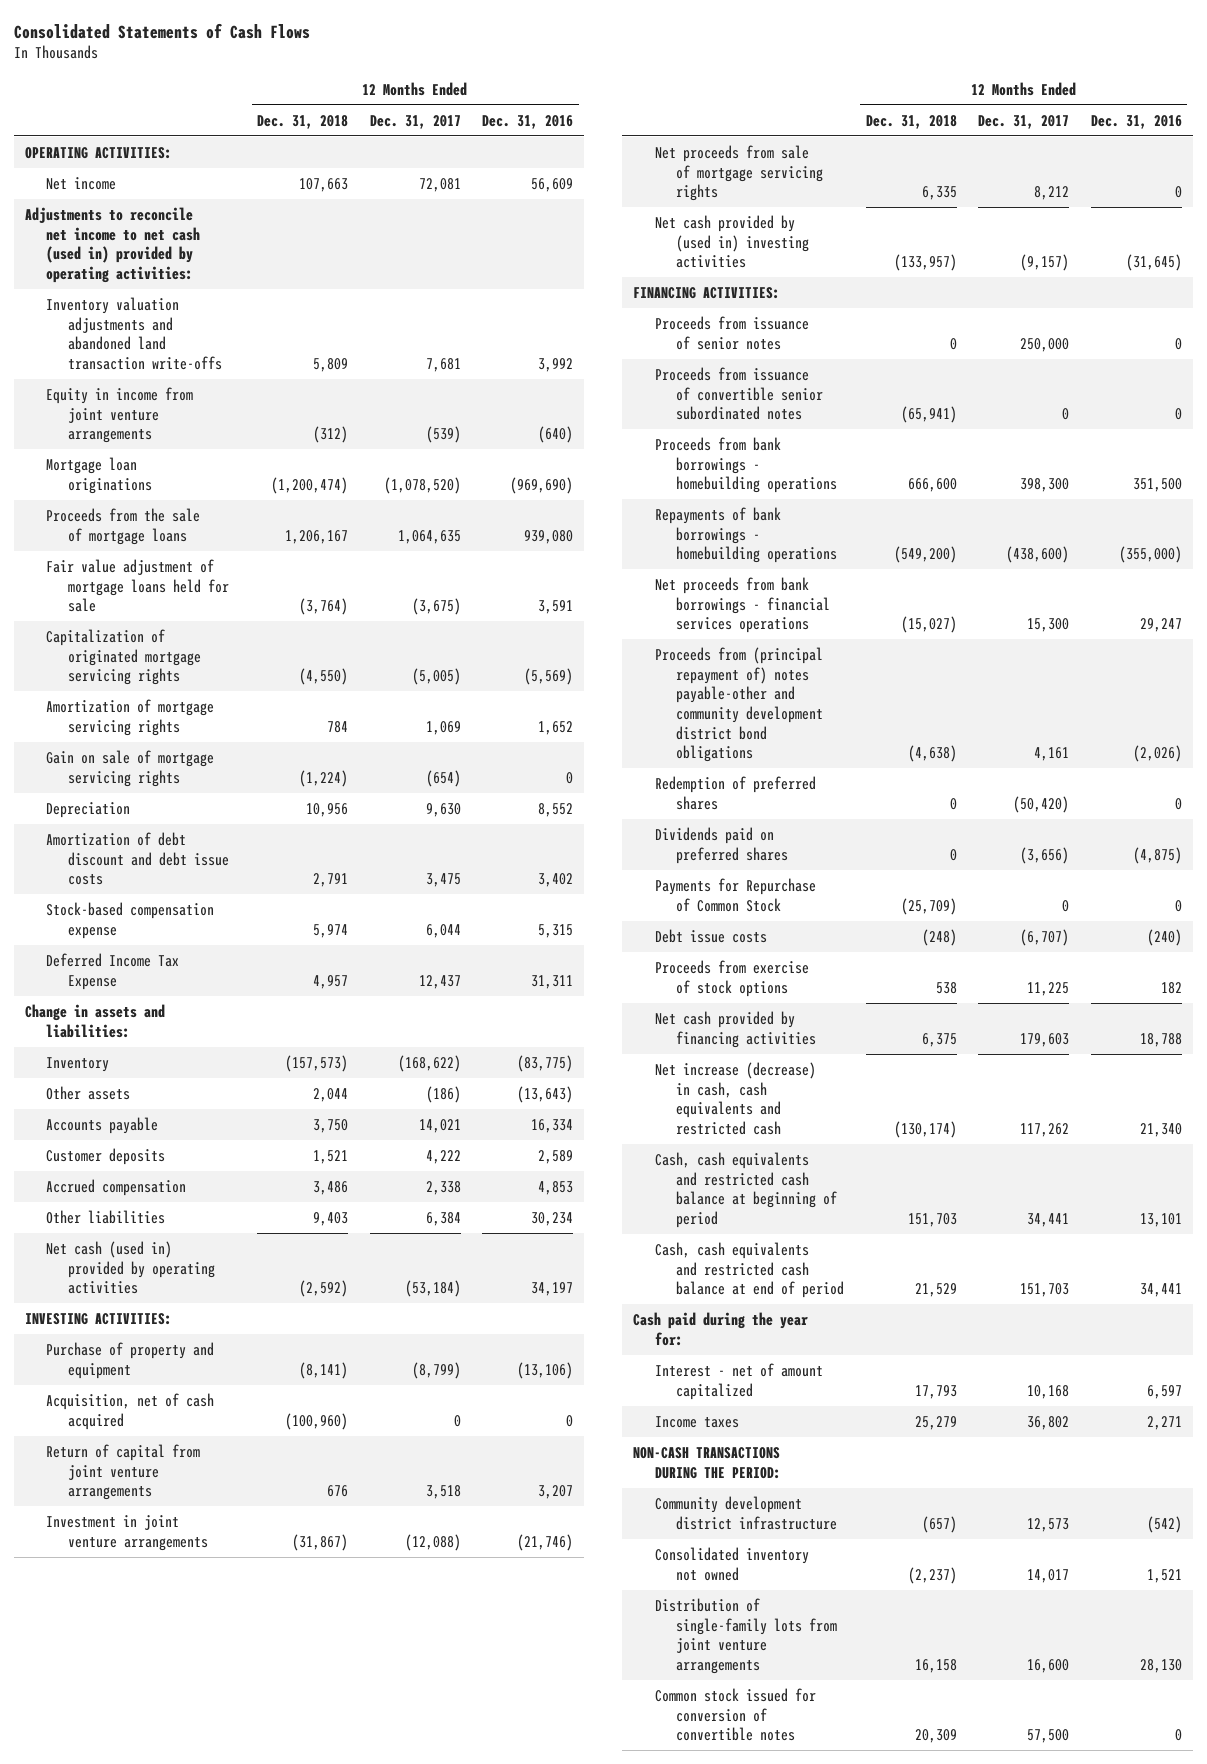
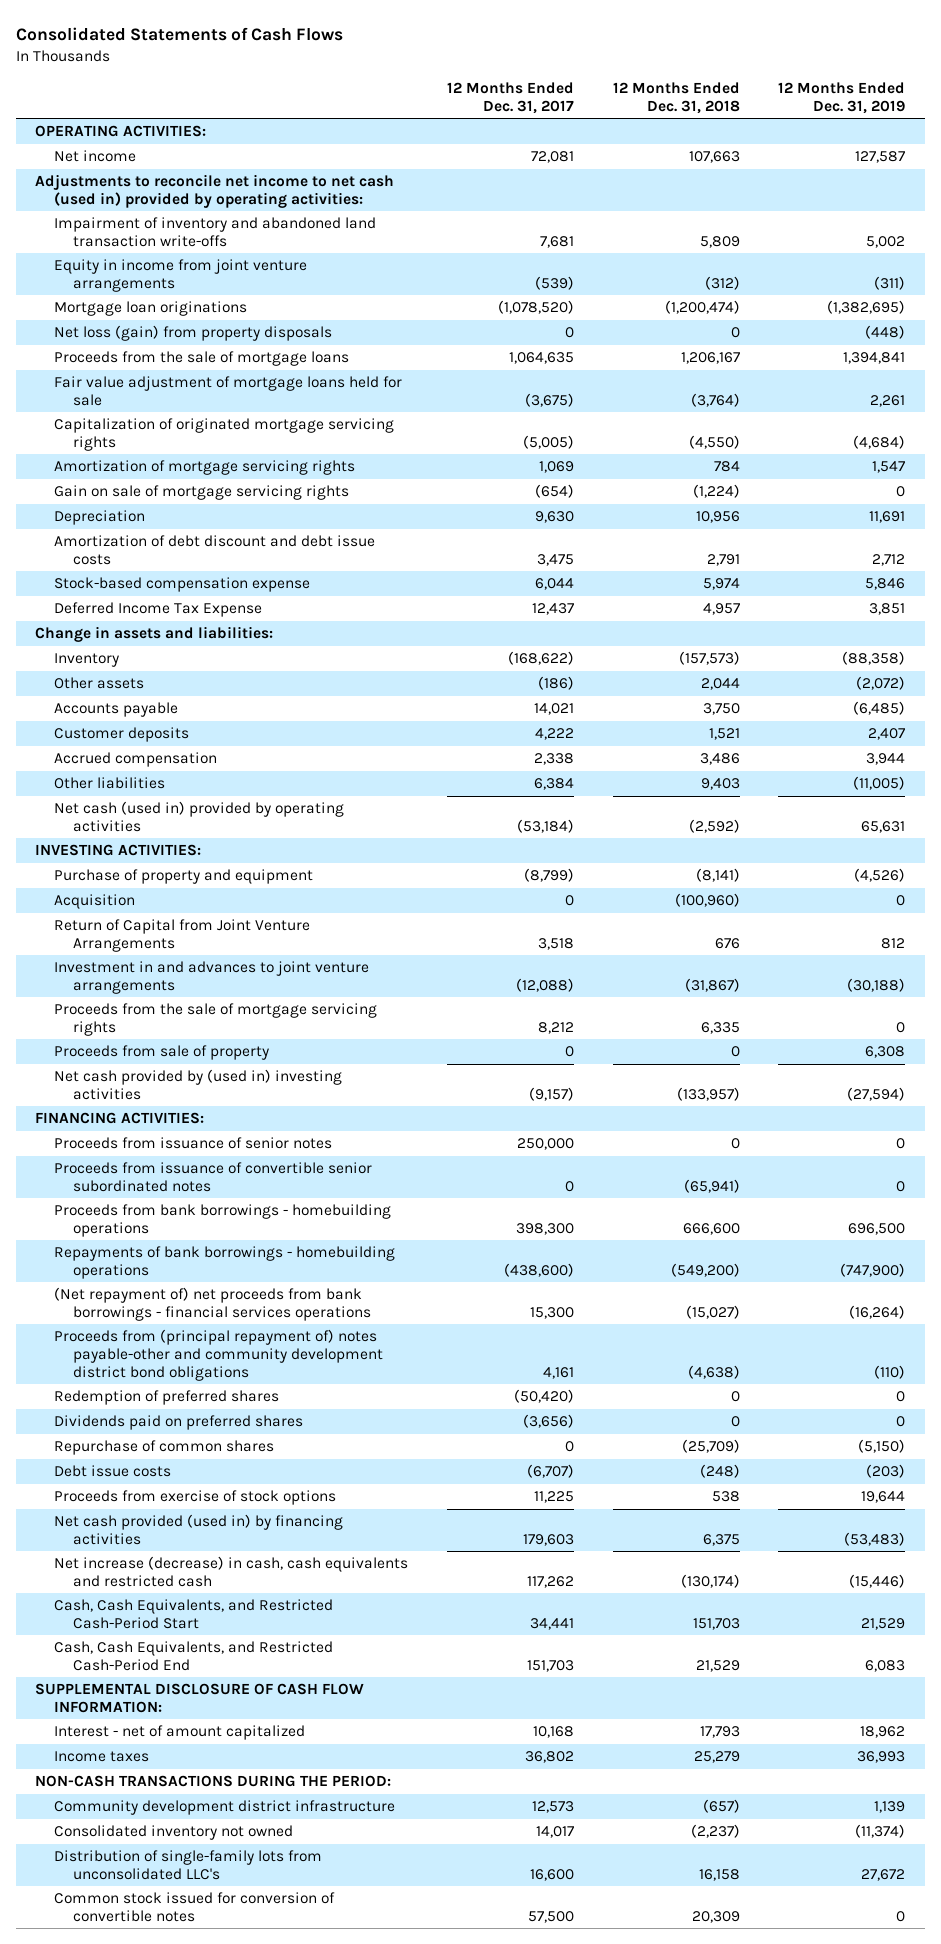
- | 12 Months Ended Dec. 31, 2018 | 12 Months Ended Dec. 31, 2017 | 12 Months Ended Dec. 31, 2016
+ | 12 Months Ended Dec. 31, 2017 | 12 Months Ended Dec. 31, 2018 | 12 Months Ended Dec. 31, 2019
- Inventory valuation adjustments and abandoned land transaction write-offs | 5,809 | 7,681 | 3,992
+ Impairment of inventory and abandoned land transaction write-offs | 7,681 | 5,809 | 5,002
+ Net loss (gain) from property disposals | 0 | 0 | (448)
- Acquisition, net of cash acquired | (100,960) | 0 | 0
- Return of capital from joint venture arrangements | 676 | 3,518 | 3,207
- Investment in joint venture arrangements | (31,867) | (12,088) | (21,746)
- Net proceeds from sale of mortgage servicing rights | 6,335 | 8,212 | 0
+ Acquisition | 0 | (100,960) | 0
+ Return of Capital from Joint Venture Arrangements | 3,518 | 676 | 812
+ Investment in and advances to joint venture arrangements | (12,088) | (31,867) | (30,188)
+ Proceeds from the sale of mortgage servicing rights | 8,212 | 6,335 | 0
+ Proceeds from sale of property | 0 | 0 | 6,308
- Net proceeds from bank borrowings - financial services operations | (15,027) | 15,300 | 29,247
+ (Net repayment of) net proceeds from bank borrowings - financial services operations | 15,300 | (15,027) | (16,264)
- Payments for Repurchase of Common Stock | (25,709) | 0 | 0
+ Repurchase of common shares | 0 | (25,709) | (5,150)
- Net cash provided by financing activities | 6,375 | 179,603 | 18,788
+ Net cash provided (used in) by financing activities | 179,603 | 6,375 | (53,483)
- Cash, cash equivalents and restricted cash balance at beginning of period | 151,703 | 34,441 | 13,101
- Cash, cash equivalents and restricted cash balance at end of period | 21,529 | 151,703 | 34,441
- Cash paid during the year for:
+ Cash, Cash Equivalents, and Restricted Cash-Period Start | 34,441 | 151,703 | 21,529
+ Cash, Cash Equivalents, and Restricted Cash-Period End | 151,703 | 21,529 | 6,083
+ SUPPLEMENTAL DISCLOSURE OF CASH FLOW INFORMATION:
- Distribution of single-family lots from joint venture arrangements | 16,158 | 16,600 | 28,130
+ Distribution of single-family lots from unconsolidated LLC's | 16,600 | 16,158 | 27,672

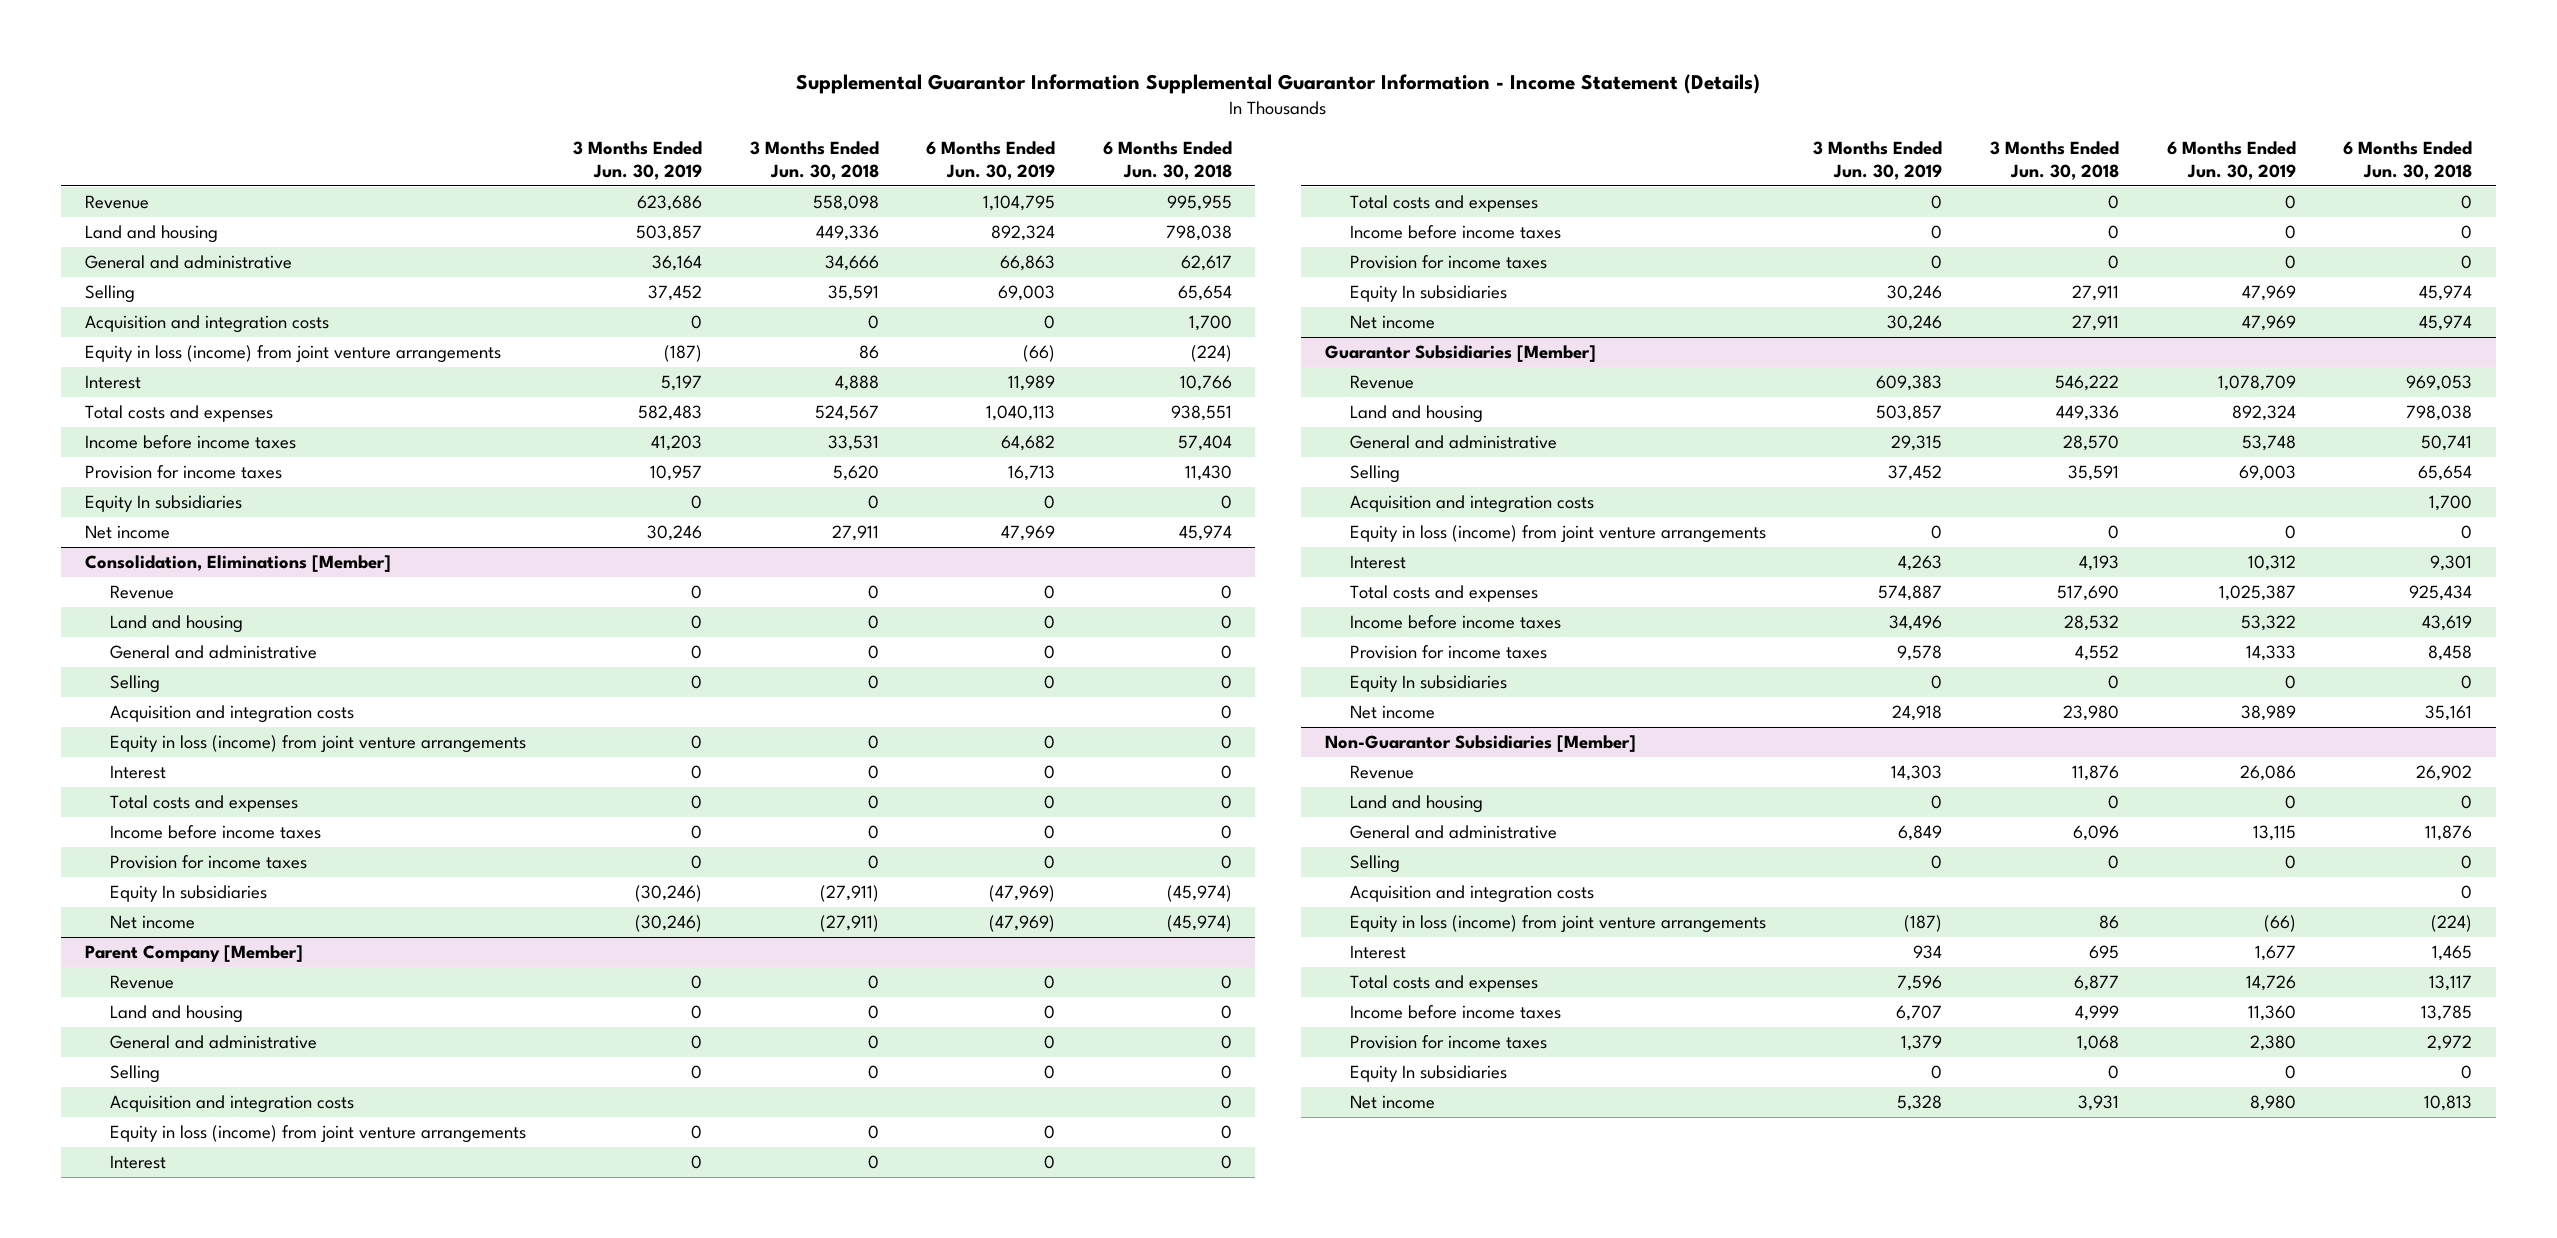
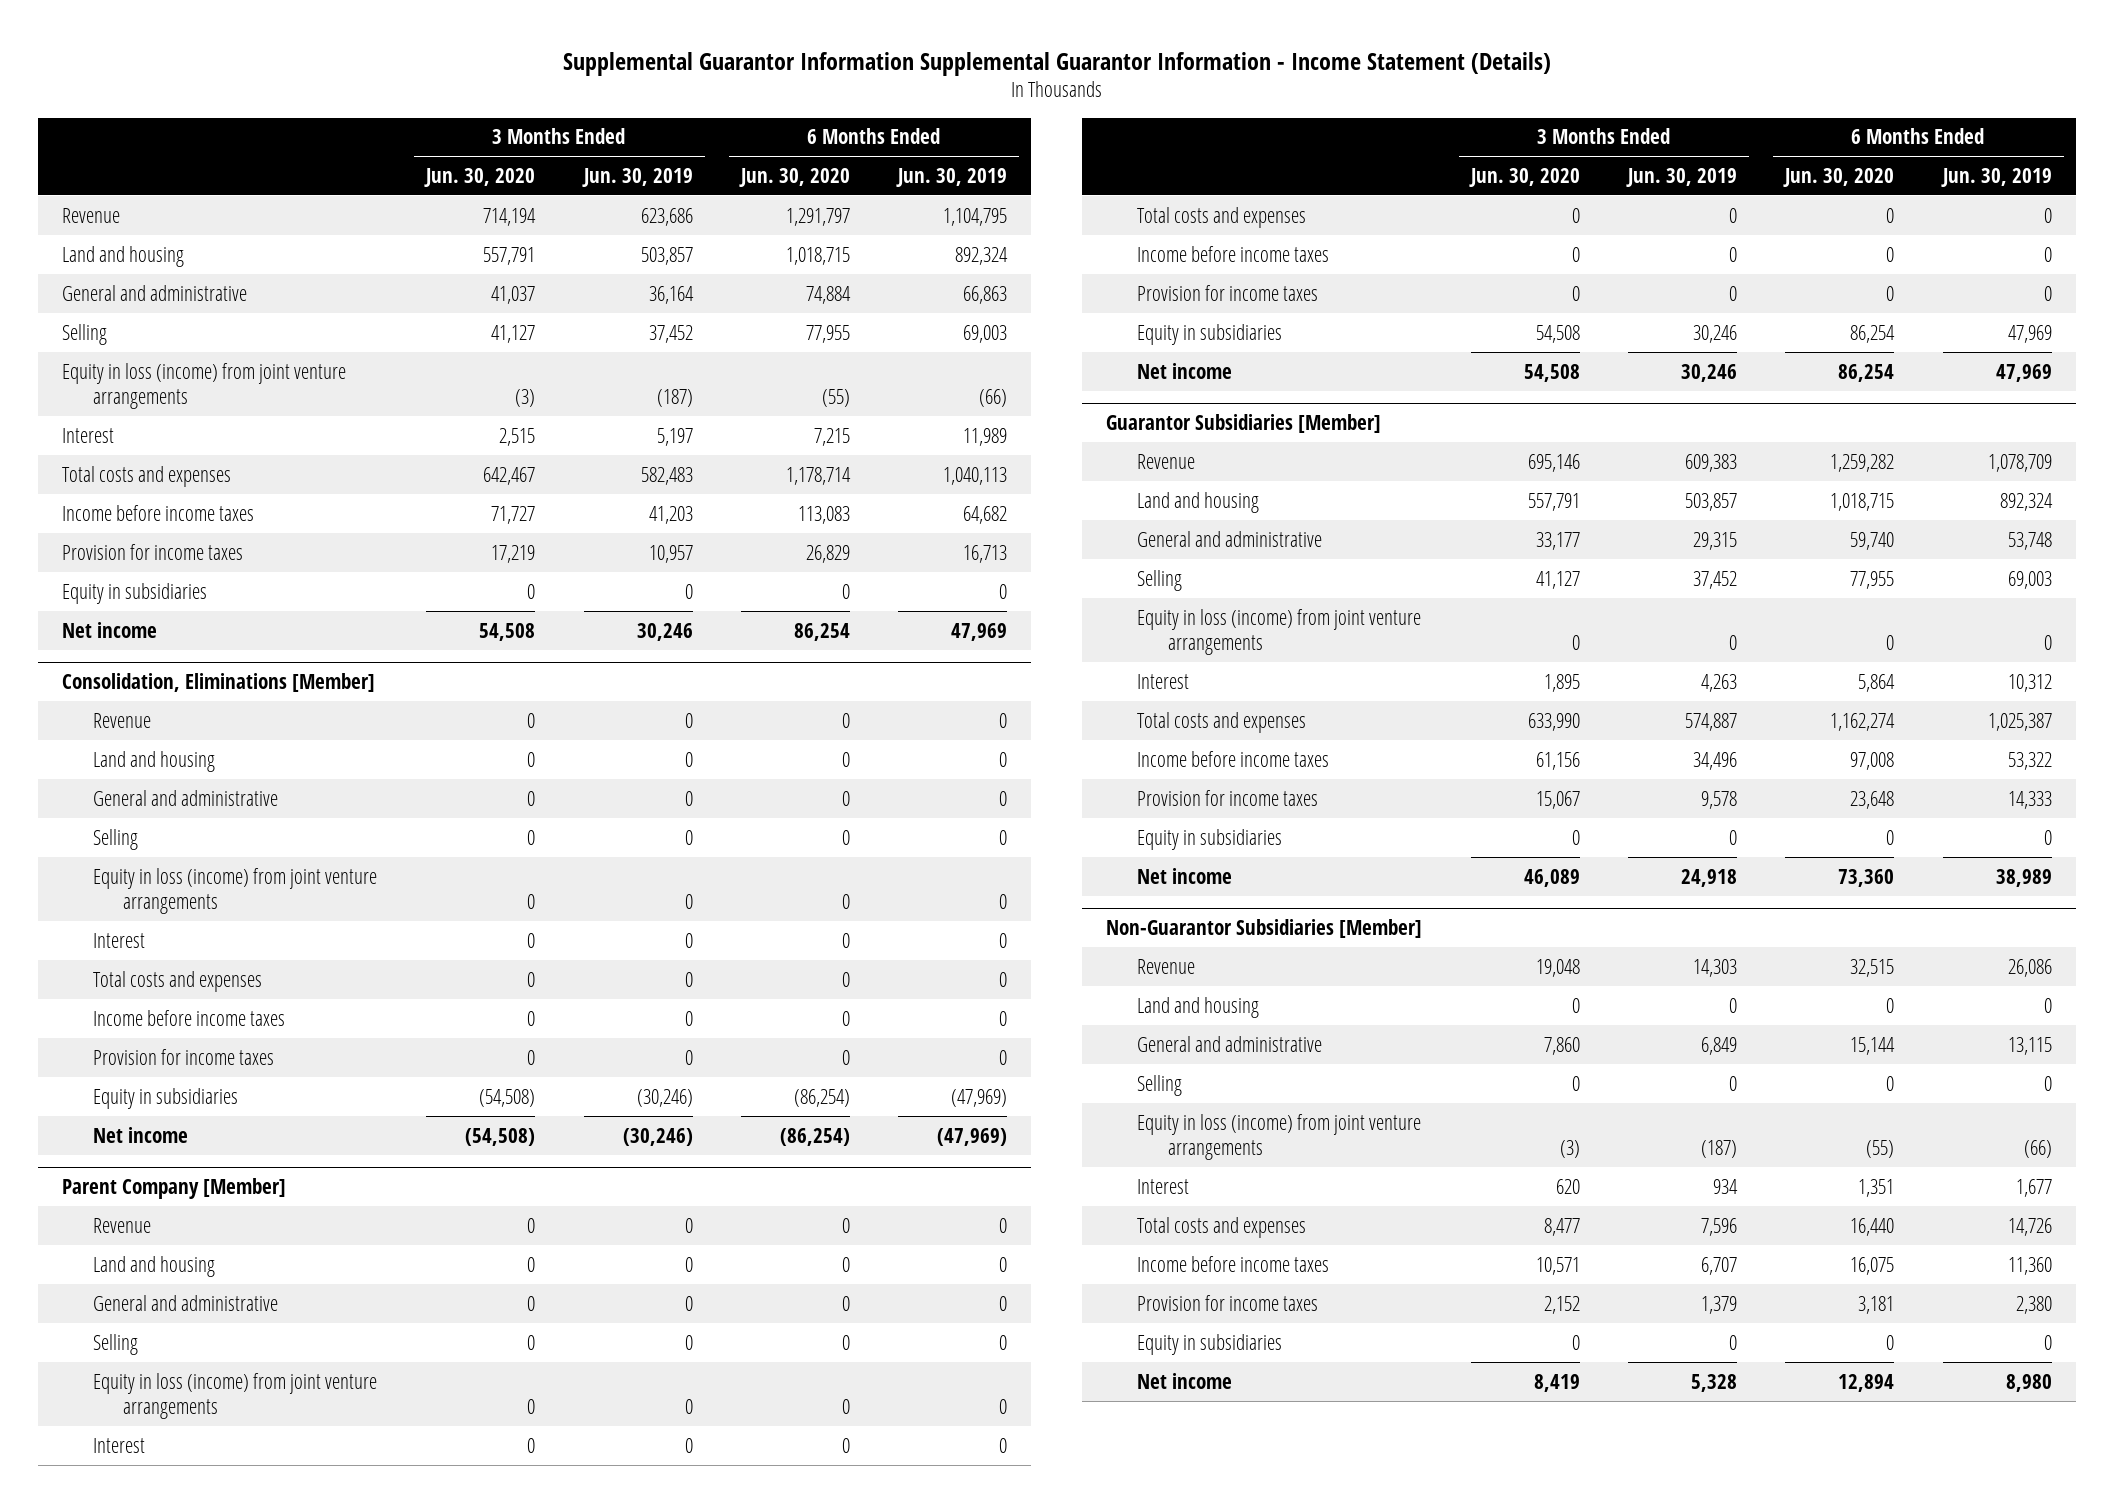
- | 3 Months Ended Jun. 30, 2019 | 3 Months Ended Jun. 30, 2018 | 6 Months Ended Jun. 30, 2019 | 6 Months Ended Jun. 30, 2018
+ | 3 Months Ended Jun. 30, 2020 | 3 Months Ended Jun. 30, 2019 | 6 Months Ended Jun. 30, 2020 | 6 Months Ended Jun. 30, 2019
- Acquisition and integration costs | 0 | 0 | 0 | 1,700
- Equity In subsidiaries | 0 | 0 | 0 | 0
+ Equity in subsidiaries | 0 | 0 | 0 | 0
@ Consolidation, Eliminations [Member]
- Acquisition and integration costs | | | | 0
- Equity In subsidiaries | (30,246) | (27,911) | (47,969) | (45,974)
+ Equity in subsidiaries | (54,508) | (30,246) | (86,254) | (47,969)
@ Parent Company [Member]
- Acquisition and integration costs | | | | 0
- Equity In subsidiaries | 30,246 | 27,911 | 47,969 | 45,974
+ Equity in subsidiaries | 54,508 | 30,246 | 86,254 | 47,969
@ Guarantor Subsidiaries [Member]
- Acquisition and integration costs | | | | 1,700
- Equity In subsidiaries | 0 | 0 | 0 | 0
+ Equity in subsidiaries | 0 | 0 | 0 | 0
@ Non-Guarantor Subsidiaries [Member]
- Acquisition and integration costs | | | | 0
- Equity In subsidiaries | 0 | 0 | 0 | 0
+ Equity in subsidiaries | 0 | 0 | 0 | 0

